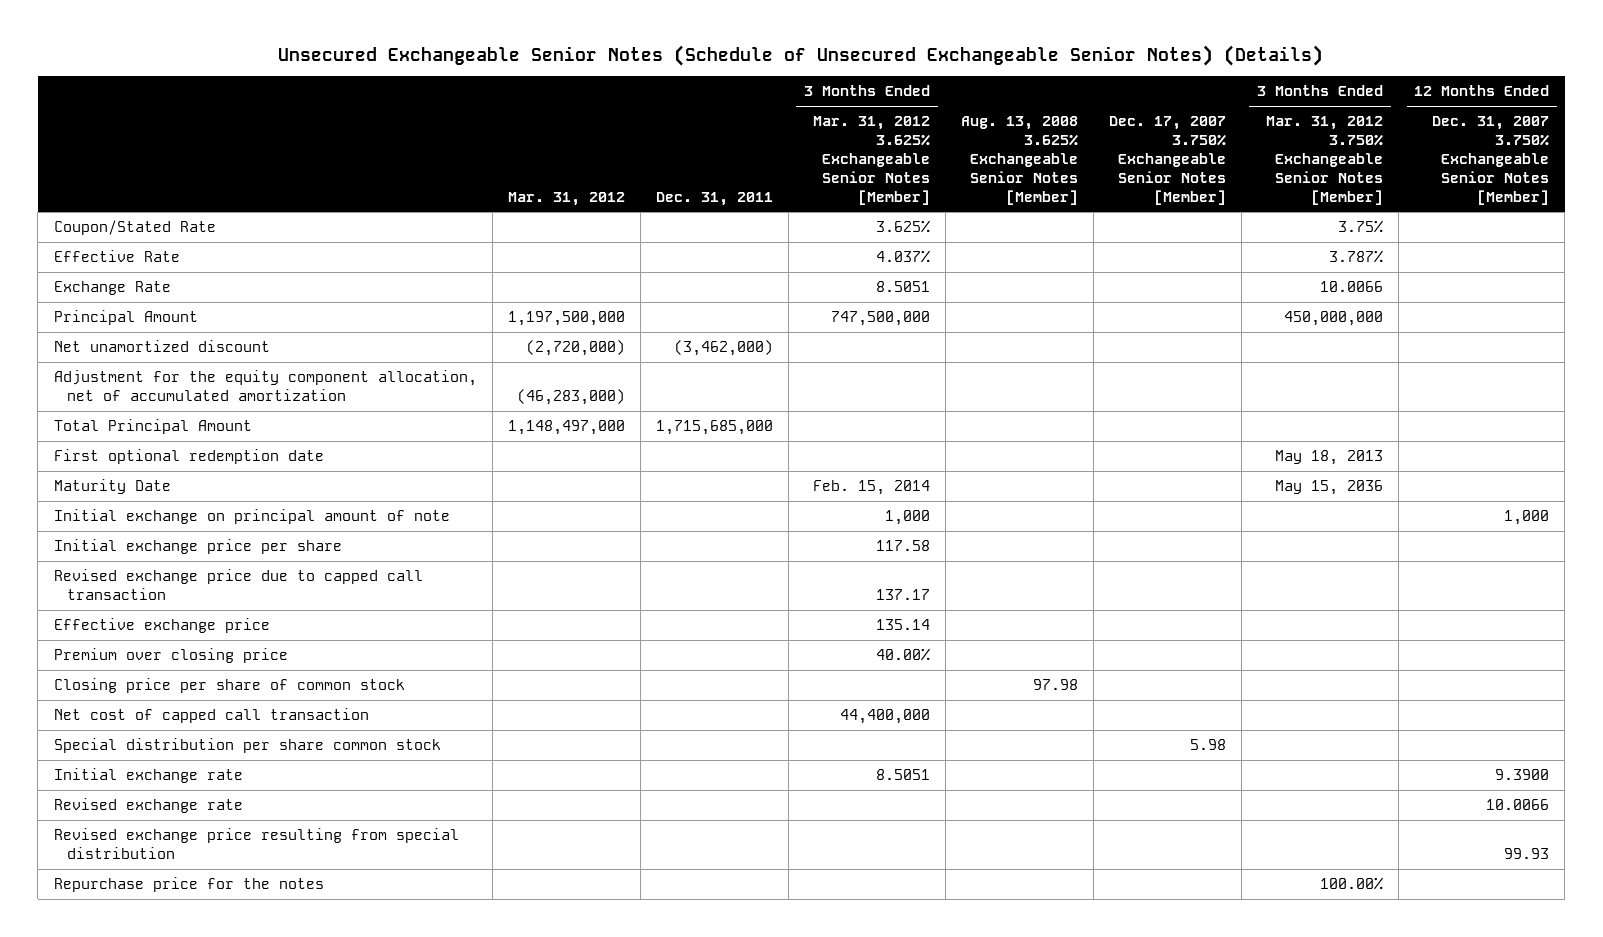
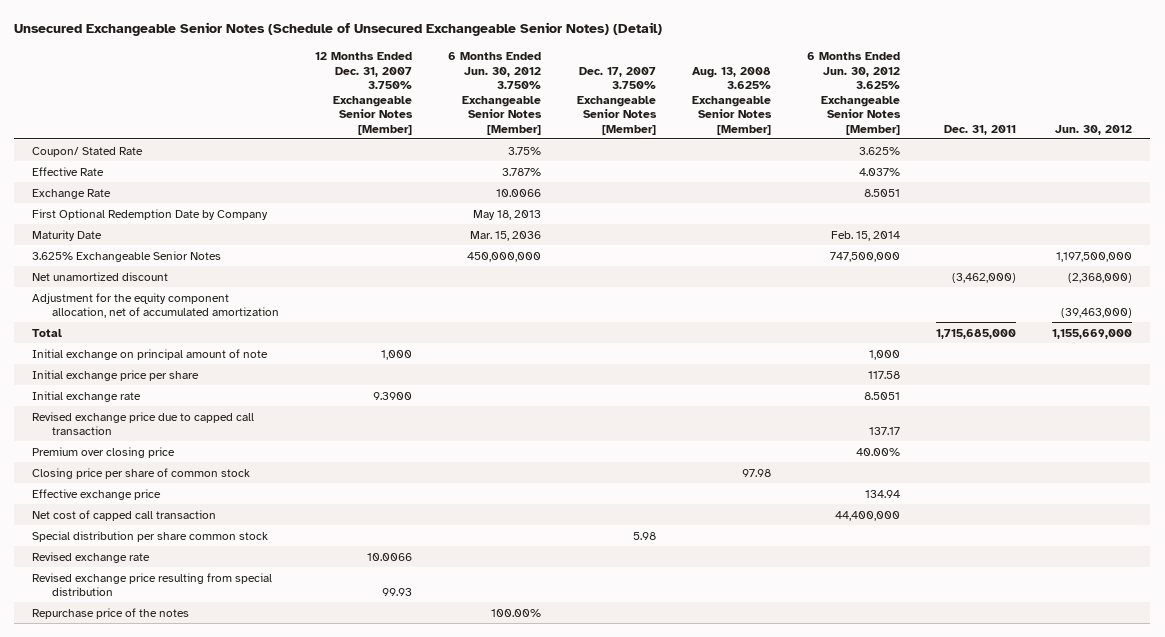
- Unsecured Exchangeable Senior Notes (Schedule of Unsecured Exchangeable Senior Notes) (Details)
+ Unsecured Exchangeable Senior Notes (Schedule of Unsecured Exchangeable Senior Notes) (Detail)
- | Mar. 31, 2012 | Dec. 31, 2011 | 3 Months Ended Mar. 31, 2012 3.625% Exchangeable Senior Notes [Member] | Aug. 13, 2008 3.625% Exchangeable Senior Notes [Member] | Dec. 17, 2007 3.750% Exchangeable Senior Notes [Member] | 3 Months Ended Mar. 31, 2012 3.750% Exchangeable Senior Notes [Member] | 12 Months Ended Dec. 31, 2007 3.750% Exchangeable Senior Notes [Member]
+ | 12 Months Ended Dec. 31, 2007 3.750% Exchangeable Senior Notes [Member] | 6 Months Ended Jun. 30, 2012 3.750% Exchangeable Senior Notes [Member] | Dec. 17, 2007 3.750% Exchangeable Senior Notes [Member] | Aug. 13, 2008 3.625% Exchangeable Senior Notes [Member] | 6 Months Ended Jun. 30, 2012 3.625% Exchangeable Senior Notes [Member] | Dec. 31, 2011 | Jun. 30, 2012
- Coupon/Stated Rate | | | 3.625% | | | 3.75% |
+ Coupon/ Stated Rate | | 3.75% | | | 3.625% | |
- Principal Amount | 1,197,500,000 | | 747,500,000 | | | 450,000,000 |
+ First Optional Redemption Date by Company | | May 18, 2013 | | | | |
moved up: Maturity Date | | Mar. 15, 2036 | | | Feb. 15, 2014 | |
+ 3.625% Exchangeable Senior Notes | | 450,000,000 | | | 747,500,000 | | 1,197,500,000
- Total Principal Amount | 1,148,497,000 | 1,715,685,000 | | | | |
- First optional redemption date | | | | | | May 18, 2013 |
+ Total | | | | | | 1,715,685,000 | 1,155,669,000
moved up: Initial exchange rate | 9.3900 | | | | 8.5051 | |
moved down: Effective exchange price | | | | | 134.94 | |
- Repurchase price for the notes | | | | | | 100.00% |
+ Repurchase price of the notes | | 100.00% | | | | |

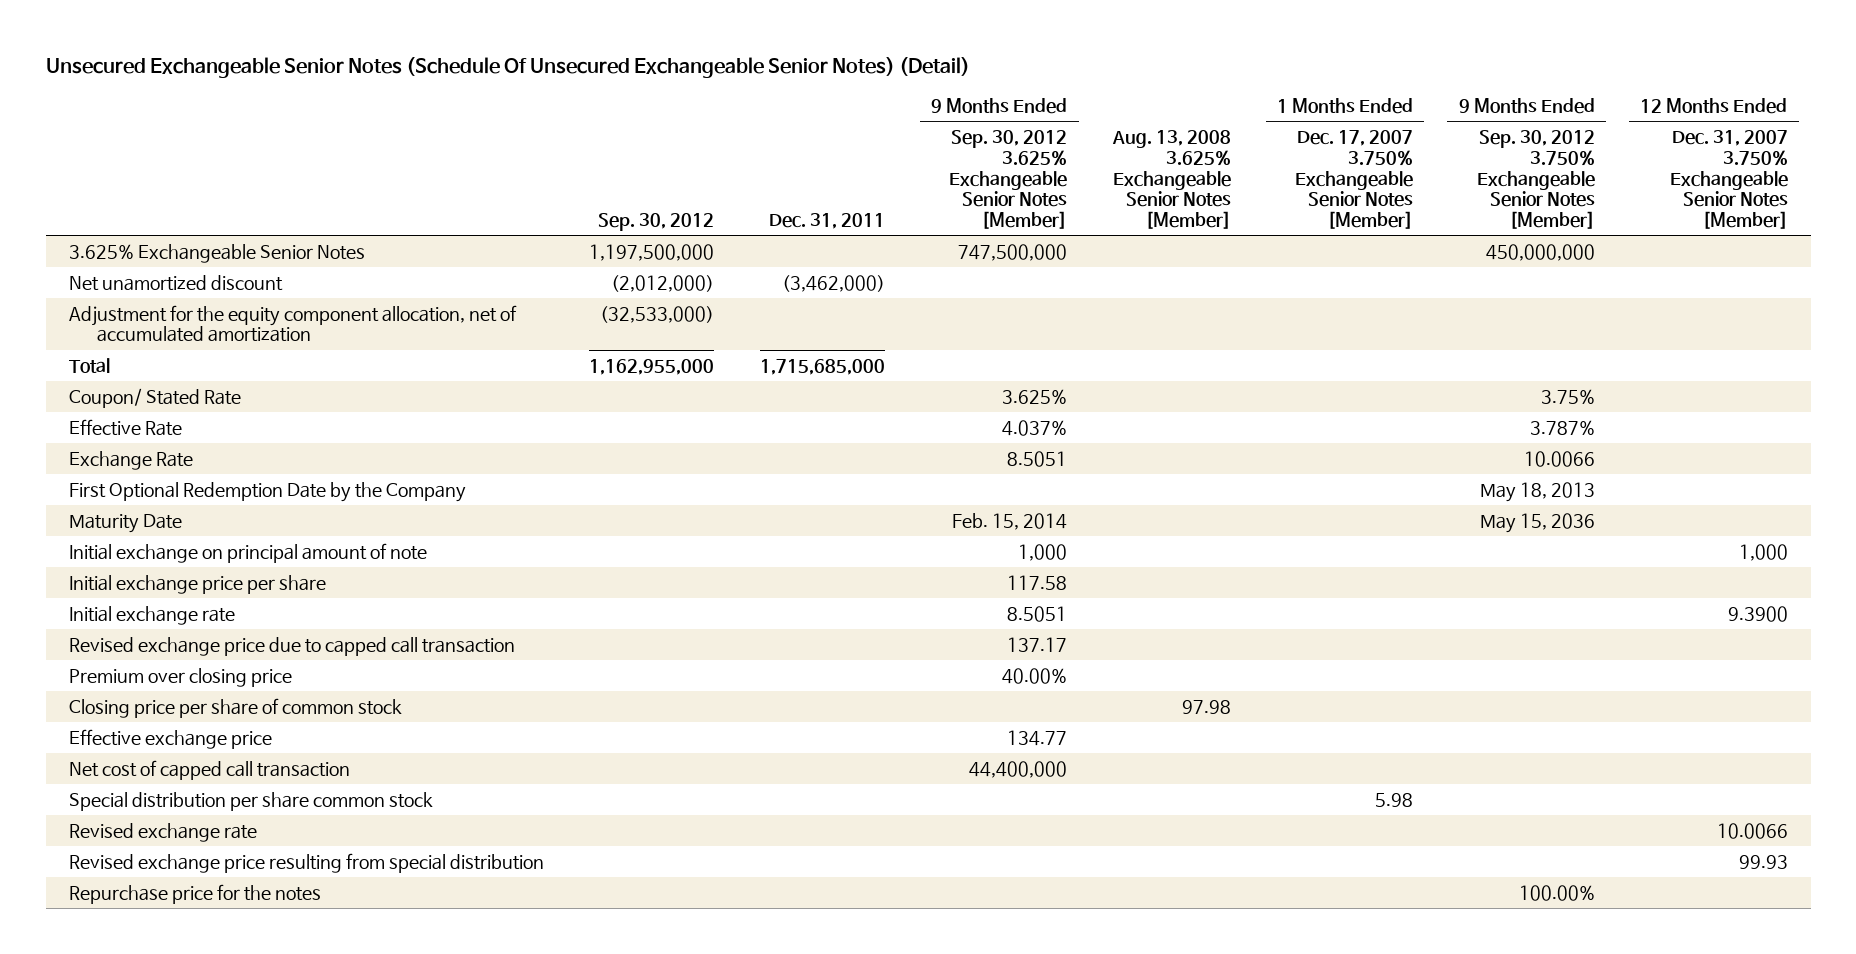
- Unsecured Exchangeable Senior Notes (Schedule of Unsecured Exchangeable Senior Notes) (Detail)
+ Unsecured Exchangeable Senior Notes (Schedule Of Unsecured Exchangeable Senior Notes) (Detail)
- | 12 Months Ended Dec. 31, 2007 3.750% Exchangeable Senior Notes [Member] | 6 Months Ended Jun. 30, 2012 3.750% Exchangeable Senior Notes [Member] | Dec. 17, 2007 3.750% Exchangeable Senior Notes [Member] | Aug. 13, 2008 3.625% Exchangeable Senior Notes [Member] | 6 Months Ended Jun. 30, 2012 3.625% Exchangeable Senior Notes [Member] | Dec. 31, 2011 | Jun. 30, 2012
+ | Sep. 30, 2012 | Dec. 31, 2011 | 9 Months Ended Sep. 30, 2012 3.625% Exchangeable Senior Notes [Member] | Aug. 13, 2008 3.625% Exchangeable Senior Notes [Member] | 1 Months Ended Dec. 17, 2007 3.750% Exchangeable Senior Notes [Member] | 9 Months Ended Sep. 30, 2012 3.750% Exchangeable Senior Notes [Member] | 12 Months Ended Dec. 31, 2007 3.750% Exchangeable Senior Notes [Member]
- First Optional Redemption Date by Company | | May 18, 2013 | | | | |
moved down: Coupon/ Stated Rate | | | 3.625% | | | 3.75% |
moved down: Effective Rate | | | 4.037% | | | 3.787% |
moved down: Exchange Rate | | | 8.5051 | | | 10.0066 |
+ First Optional Redemption Date by the Company | | | | | | May 18, 2013 |
moved down: Maturity Date | | | Feb. 15, 2014 | | | May 15, 2036 |
- Repurchase price of the notes | | 100.00% | | | | |
+ Repurchase price for the notes | | | | | | 100.00% |

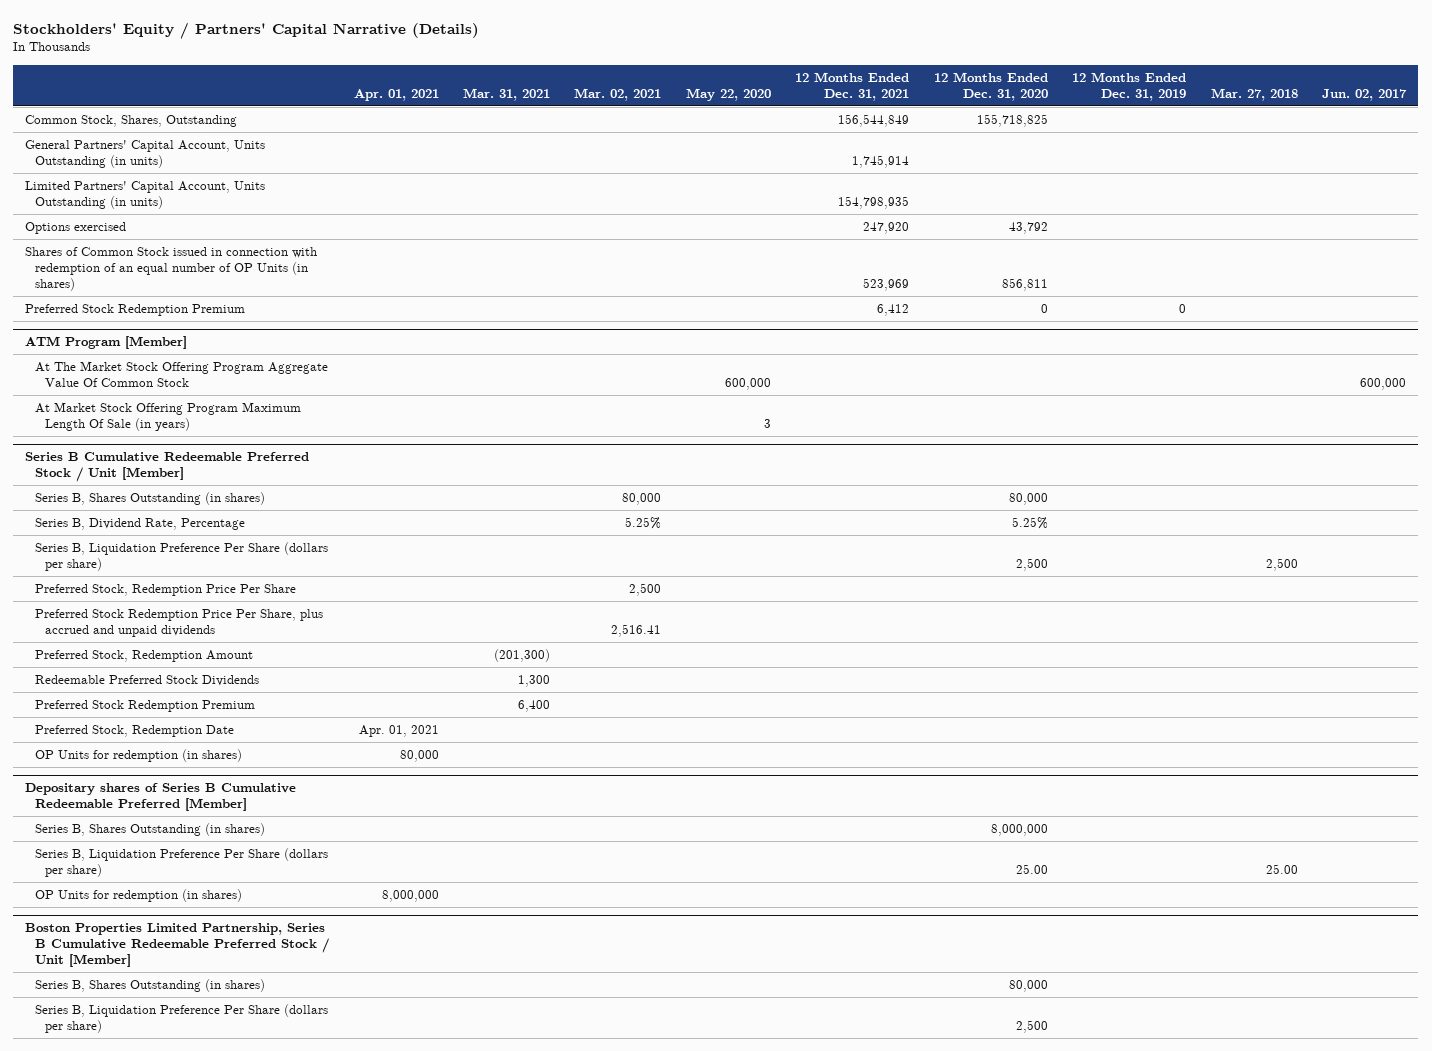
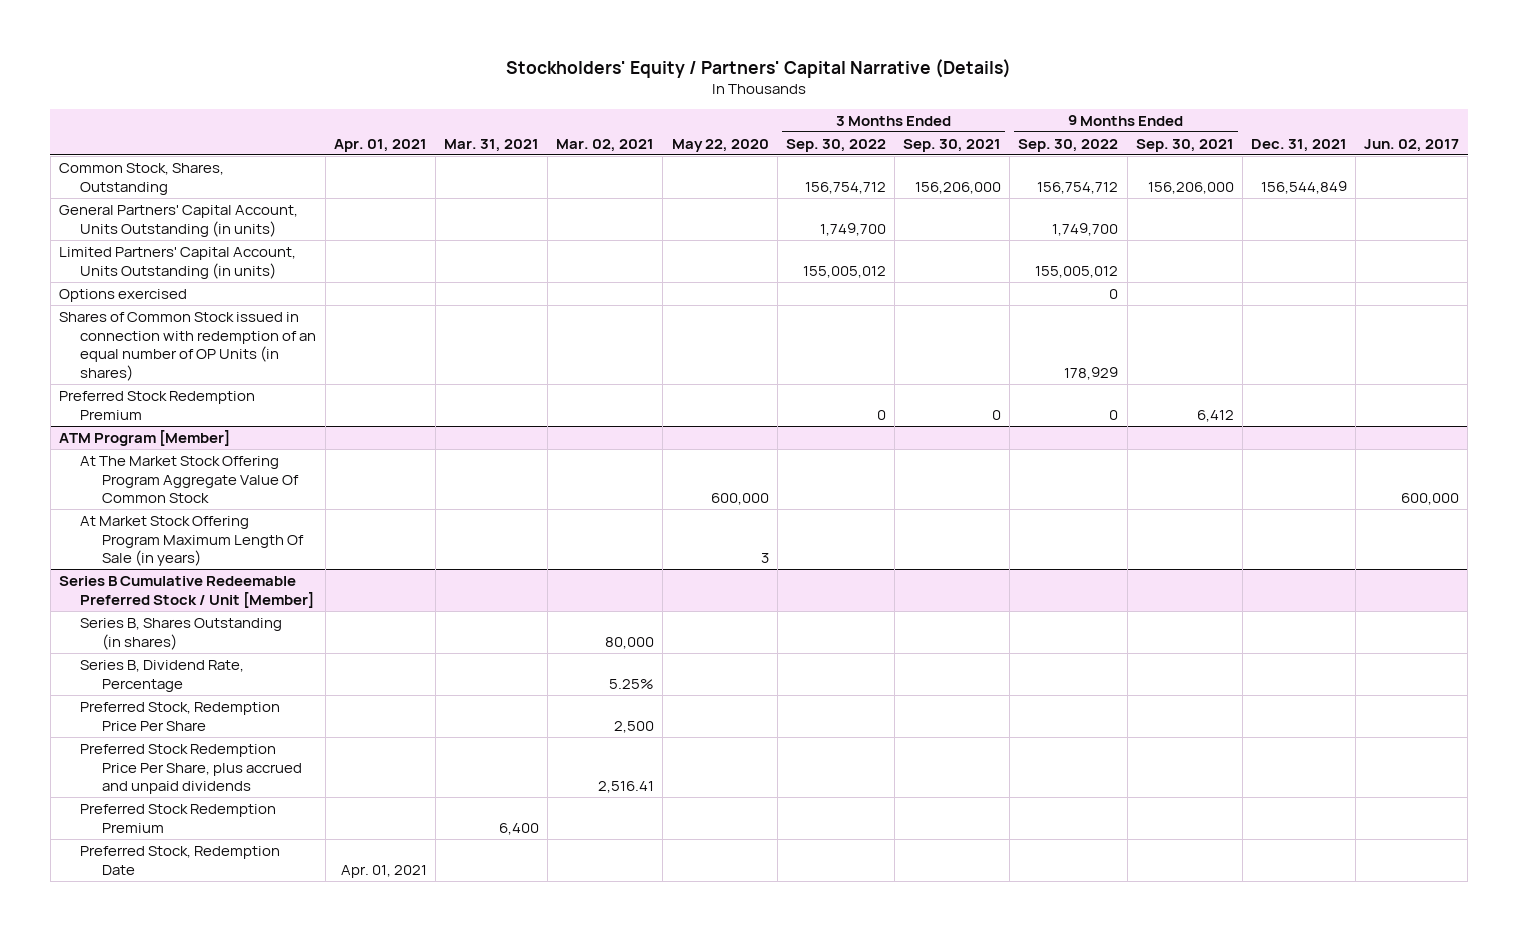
- | Apr. 01, 2021 | Mar. 31, 2021 | Mar. 02, 2021 | May 22, 2020 | 12 Months Ended Dec. 31, 2021 | 12 Months Ended Dec. 31, 2020 | 12 Months Ended Dec. 31, 2019 | Mar. 27, 2018 | Jun. 02, 2017
+ | Apr. 01, 2021 | Mar. 31, 2021 | Mar. 02, 2021 | May 22, 2020 | 3 Months Ended Sep. 30, 2022 | 3 Months Ended Sep. 30, 2021 | 9 Months Ended Sep. 30, 2022 | 9 Months Ended Sep. 30, 2021 | Dec. 31, 2021 | Jun. 02, 2017
@ Series B Cumulative Redeemable Preferred Stock / Unit [Member]
- Series B, Liquidation Preference Per Share (dollars per share) | | | | | | 2,500 | | 2,500 |
- Preferred Stock, Redemption Amount | | (201,300) | | | | | | |
- Redeemable Preferred Stock Dividends | | 1,300 | | | | | | |
- OP Units for redemption (in shares) | 80,000 | | | | | | | |
- Depositary shares of Series B Cumulative Redeemable Preferred [Member]
- Series B, Shares Outstanding (in shares) | | | | | | 8,000,000 | | |
- Series B, Liquidation Preference Per Share (dollars per share) | | | | | | 25.00 | | 25.00 |
- OP Units for redemption (in shares) | 8,000,000 | | | | | | | |
- Boston Properties Limited Partnership, Series B Cumulative Redeemable Preferred Stock / Unit [Member]
- Series B, Shares Outstanding (in shares) | | | | | | 80,000 | | |
- Series B, Liquidation Preference Per Share (dollars per share) | | | | | | 2,500 | | |

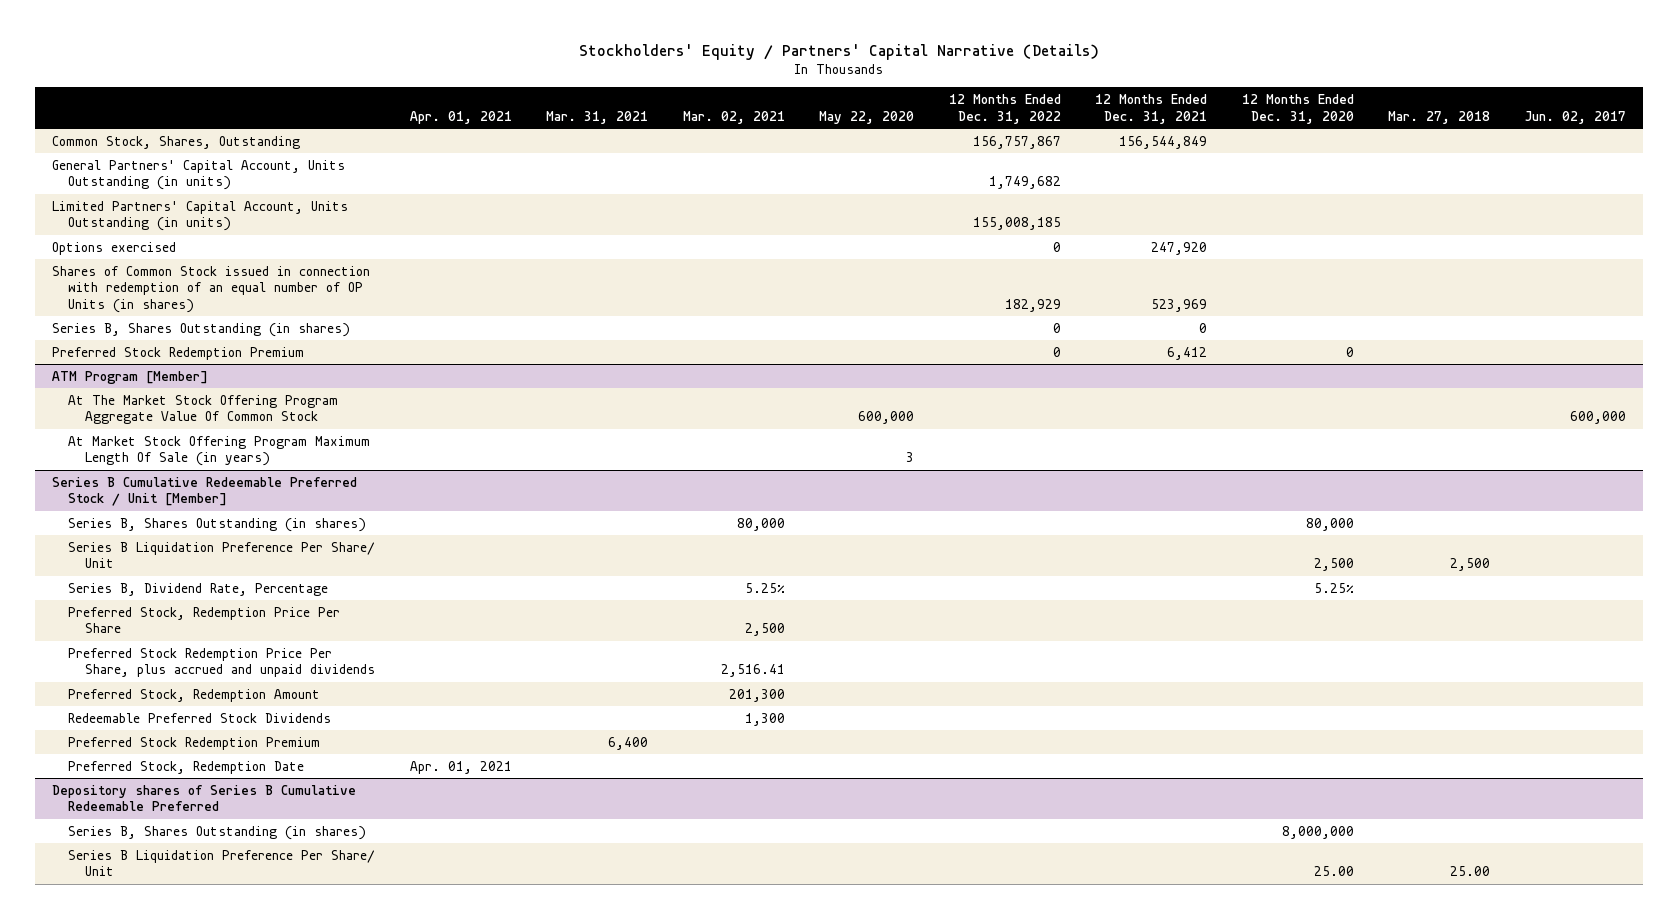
- | Apr. 01, 2021 | Mar. 31, 2021 | Mar. 02, 2021 | May 22, 2020 | 3 Months Ended Sep. 30, 2022 | 3 Months Ended Sep. 30, 2021 | 9 Months Ended Sep. 30, 2022 | 9 Months Ended Sep. 30, 2021 | Dec. 31, 2021 | Jun. 02, 2017
+ | Apr. 01, 2021 | Mar. 31, 2021 | Mar. 02, 2021 | May 22, 2020 | 12 Months Ended Dec. 31, 2022 | 12 Months Ended Dec. 31, 2021 | 12 Months Ended Dec. 31, 2020 | Mar. 27, 2018 | Jun. 02, 2017
+ Series B, Shares Outstanding (in shares) | | | | | 0 | 0 | | |
@ Series B Cumulative Redeemable Preferred Stock / Unit [Member]
+ Series B Liquidation Preference Per Share/ Unit | | | | | | | 2,500 | 2,500 |
+ Preferred Stock, Redemption Amount | | | 201,300 | | | | | |
+ Redeemable Preferred Stock Dividends | | | 1,300 | | | | | |
+ Depository shares of Series B Cumulative Redeemable Preferred
+ Series B, Shares Outstanding (in shares) | | | | | | | 8,000,000 | |
+ Series B Liquidation Preference Per Share/ Unit | | | | | | | 25.00 | 25.00 |

